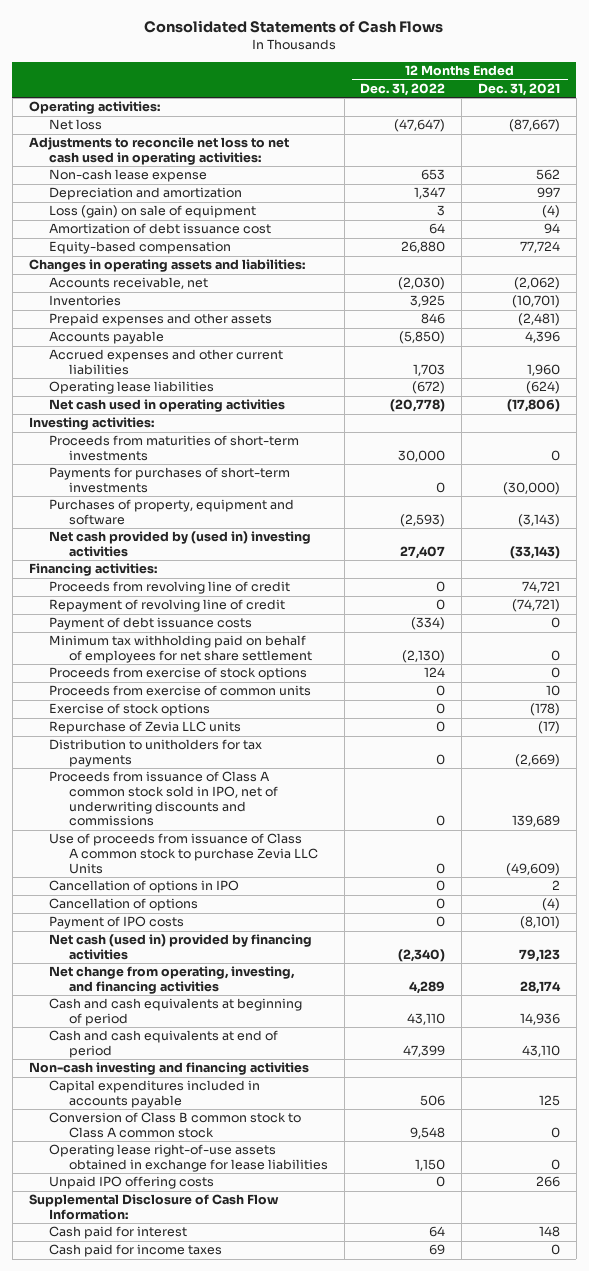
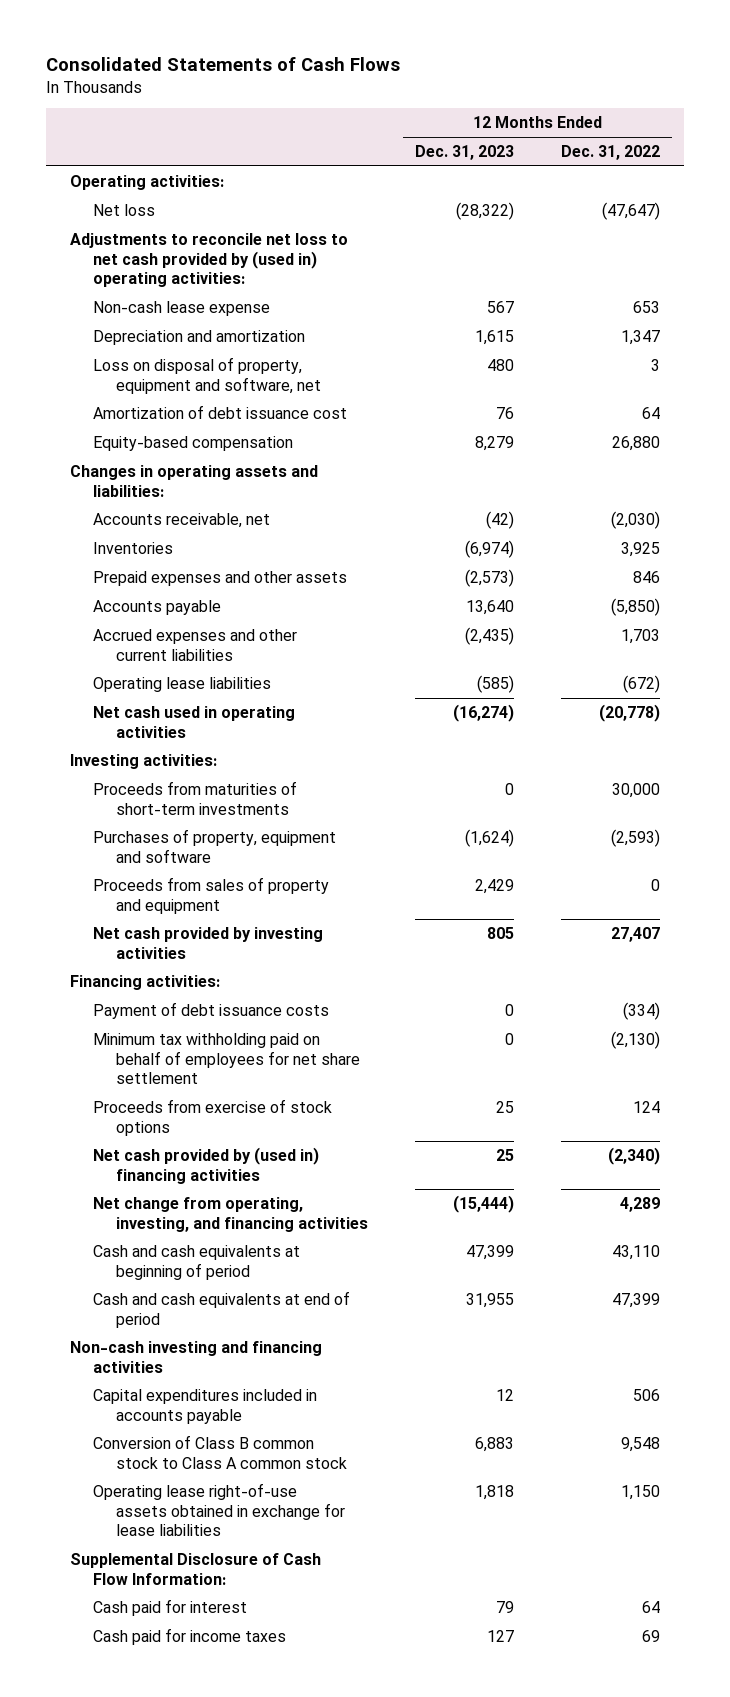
- | 12 Months Ended Dec. 31, 2022 | 12 Months Ended Dec. 31, 2021
+ | 12 Months Ended Dec. 31, 2023 | 12 Months Ended Dec. 31, 2022
- Adjustments to reconcile net loss to net cash used in operating activities:
+ Adjustments to reconcile net loss to net cash provided by (used in) operating activities:
- Loss (gain) on sale of equipment | 3 | (4)
+ Loss on disposal of property, equipment and software, net | 480 | 3
- Payments for purchases of short-term investments | 0 | (30,000)
- Net cash provided by (used in) investing activities | 27,407 | (33,143)
+ Proceeds from sales of property and equipment | 2,429 | 0
+ Net cash provided by investing activities | 805 | 27,407
- Proceeds from revolving line of credit | 0 | 74,721
- Repayment of revolving line of credit | 0 | (74,721)
- Proceeds from exercise of common units | 0 | 10
- Exercise of stock options | 0 | (178)
- Repurchase of Zevia LLC units | 0 | (17)
- Distribution to unitholders for tax payments | 0 | (2,669)
- Proceeds from issuance of Class A common stock sold in IPO, net of underwriting discounts and commissions | 0 | 139,689
- Use of proceeds from issuance of Class A common stock to purchase Zevia LLC Units | 0 | (49,609)
- Cancellation of options in IPO | 0 | 2
- Cancellation of options | 0 | (4)
- Payment of IPO costs | 0 | (8,101)
- Net cash (used in) provided by financing activities | (2,340) | 79,123
+ Net cash provided by (used in) financing activities | 25 | (2,340)
- Unpaid IPO offering costs | 0 | 266

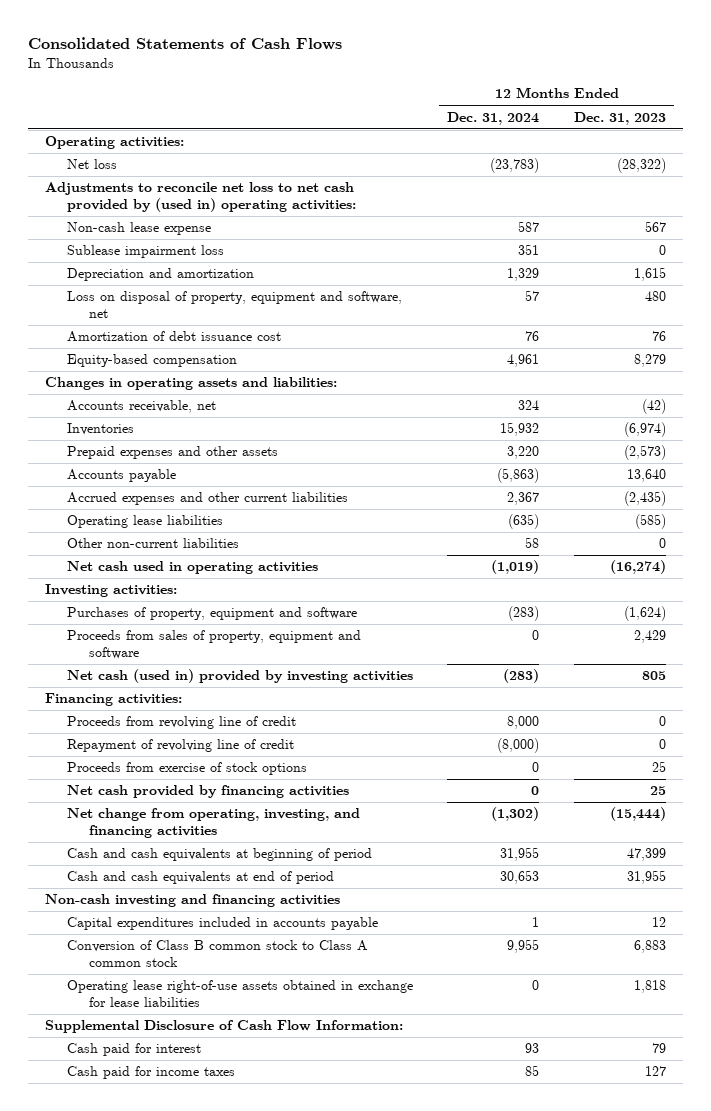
- | 12 Months Ended Dec. 31, 2023 | 12 Months Ended Dec. 31, 2022
+ | 12 Months Ended Dec. 31, 2024 | 12 Months Ended Dec. 31, 2023
+ Sublease impairment loss | 351 | 0
+ Other non-current liabilities | 58 | 0
- Proceeds from maturities of short-term investments | 0 | 30,000
- Proceeds from sales of property and equipment | 2,429 | 0
- Net cash provided by investing activities | 805 | 27,407
+ Proceeds from sales of property, equipment and software | 0 | 2,429
+ Net cash (used in) provided by investing activities | (283) | 805
- Payment of debt issuance costs | 0 | (334)
- Minimum tax withholding paid on behalf of employees for net share settlement | 0 | (2,130)
+ Proceeds from revolving line of credit | 8,000 | 0
+ Repayment of revolving line of credit | (8,000) | 0
- Net cash provided by (used in) financing activities | 25 | (2,340)
+ Net cash provided by financing activities | 0 | 25

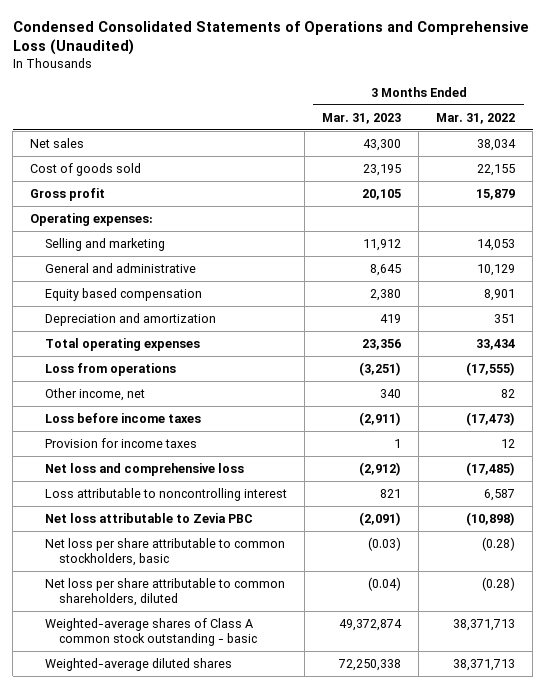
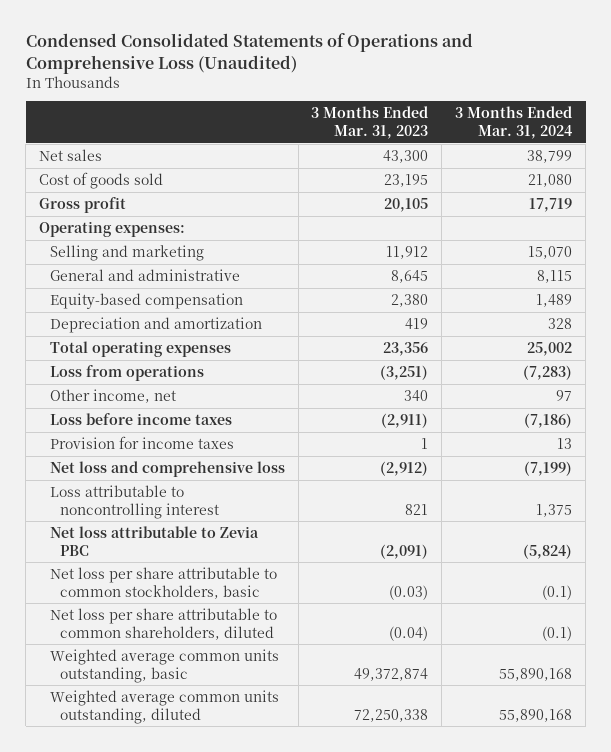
- | 3 Months Ended Mar. 31, 2023 | 3 Months Ended Mar. 31, 2022
+ | 3 Months Ended Mar. 31, 2023 | 3 Months Ended Mar. 31, 2024
- Equity based compensation | 2,380 | 8,901
+ Equity-based compensation | 2,380 | 1,489
- Weighted-average shares of Class A common stock outstanding - basic | 49,372,874 | 38,371,713
- Weighted-average diluted shares | 72,250,338 | 38,371,713
+ Weighted average common units outstanding, basic | 49,372,874 | 55,890,168
+ Weighted average common units outstanding, diluted | 72,250,338 | 55,890,168

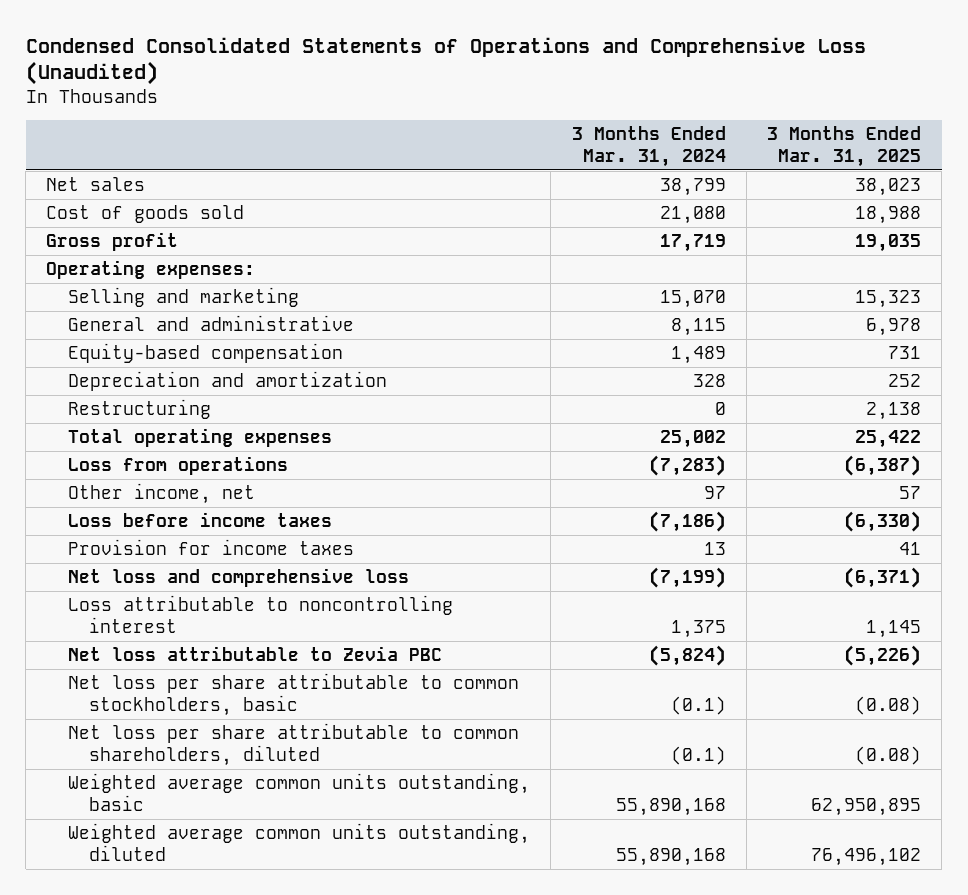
- | 3 Months Ended Mar. 31, 2023 | 3 Months Ended Mar. 31, 2024
+ | 3 Months Ended Mar. 31, 2024 | 3 Months Ended Mar. 31, 2025
+ Restructuring | 0 | 2,138

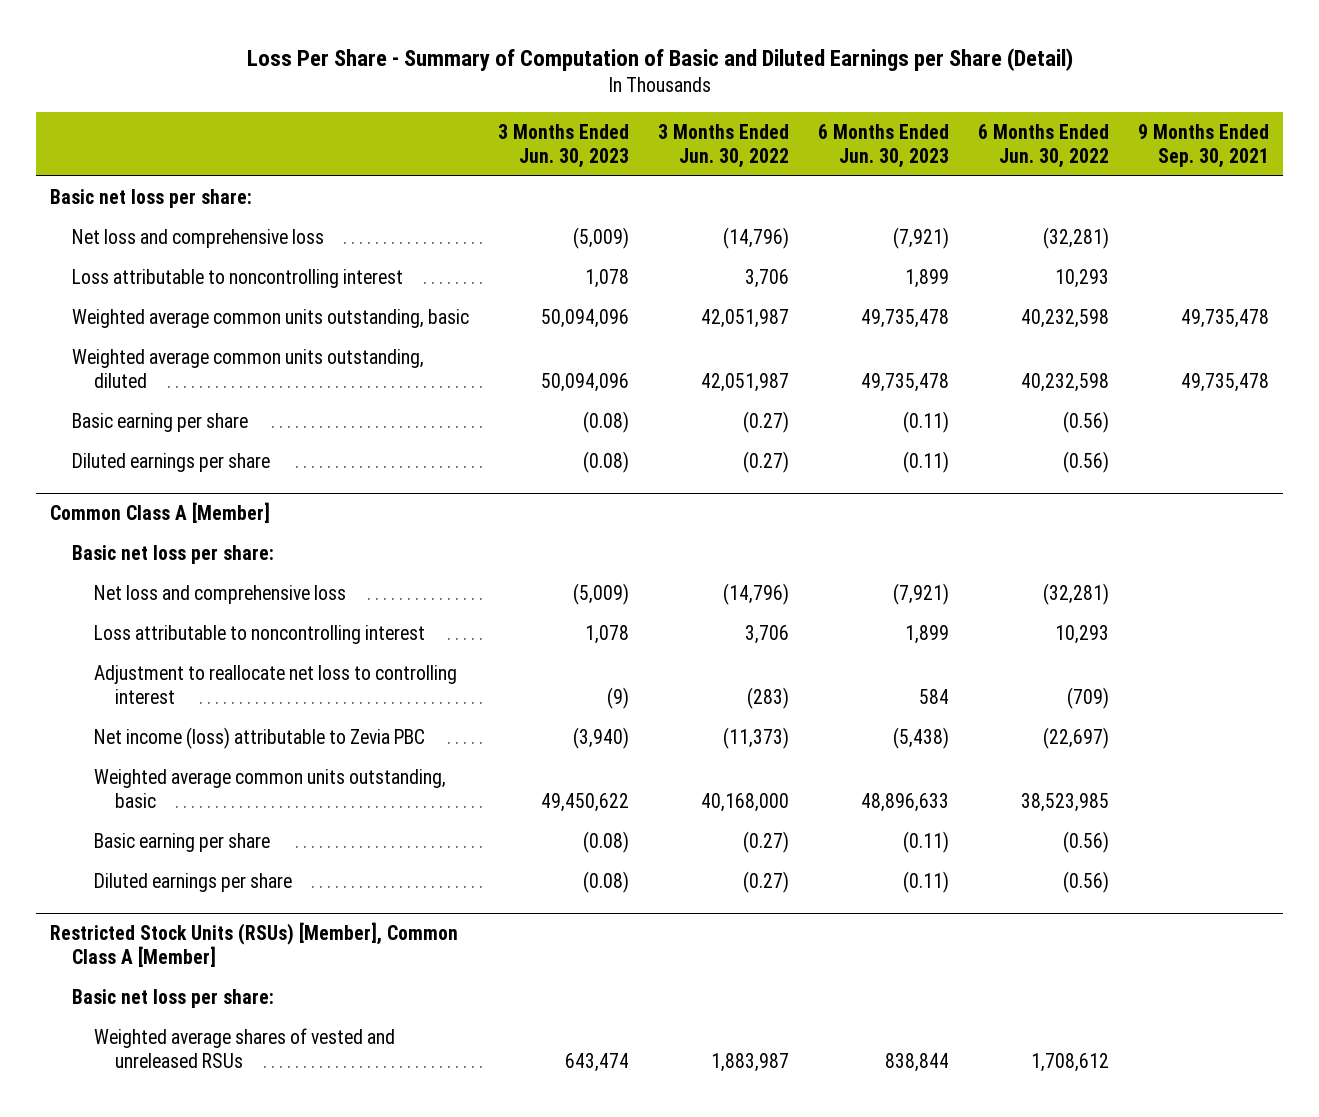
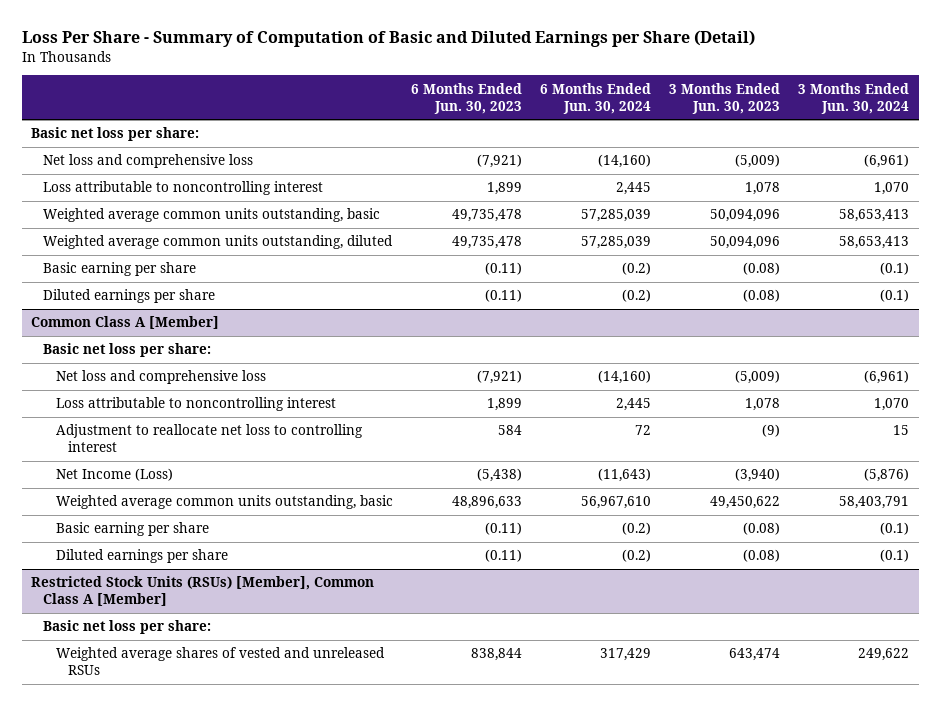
- | 3 Months Ended Jun. 30, 2023 | 3 Months Ended Jun. 30, 2022 | 6 Months Ended Jun. 30, 2023 | 6 Months Ended Jun. 30, 2022 | 9 Months Ended Sep. 30, 2021
+ | 6 Months Ended Jun. 30, 2023 | 6 Months Ended Jun. 30, 2024 | 3 Months Ended Jun. 30, 2023 | 3 Months Ended Jun. 30, 2024
@ Common Class A [Member]
- Net income (loss) attributable to Zevia PBC | (3,940) | (11,373) | (5,438) | (22,697) |
+ Net Income (Loss) | (5,438) | (11,643) | (3,940) | (5,876)

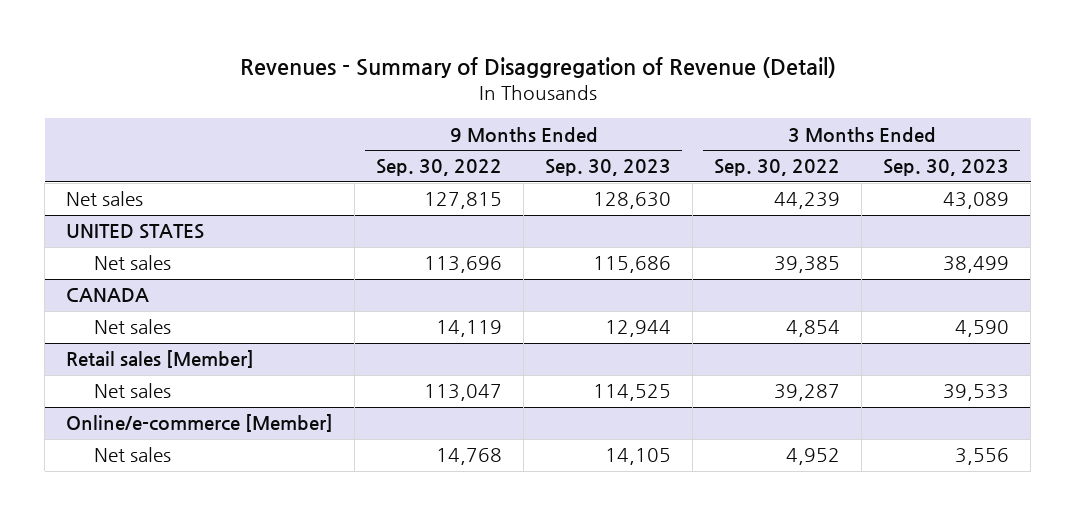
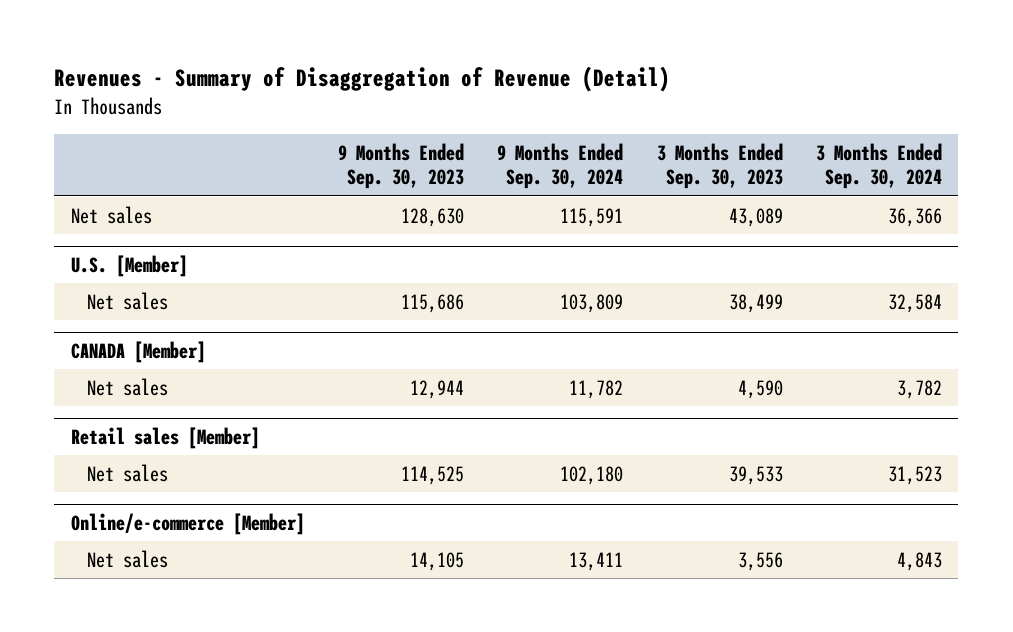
- | 9 Months Ended Sep. 30, 2022 | 9 Months Ended Sep. 30, 2023 | 3 Months Ended Sep. 30, 2022 | 3 Months Ended Sep. 30, 2023
+ | 9 Months Ended Sep. 30, 2023 | 9 Months Ended Sep. 30, 2024 | 3 Months Ended Sep. 30, 2023 | 3 Months Ended Sep. 30, 2024
- UNITED STATES
+ U.S. [Member]
- CANADA
+ CANADA [Member]

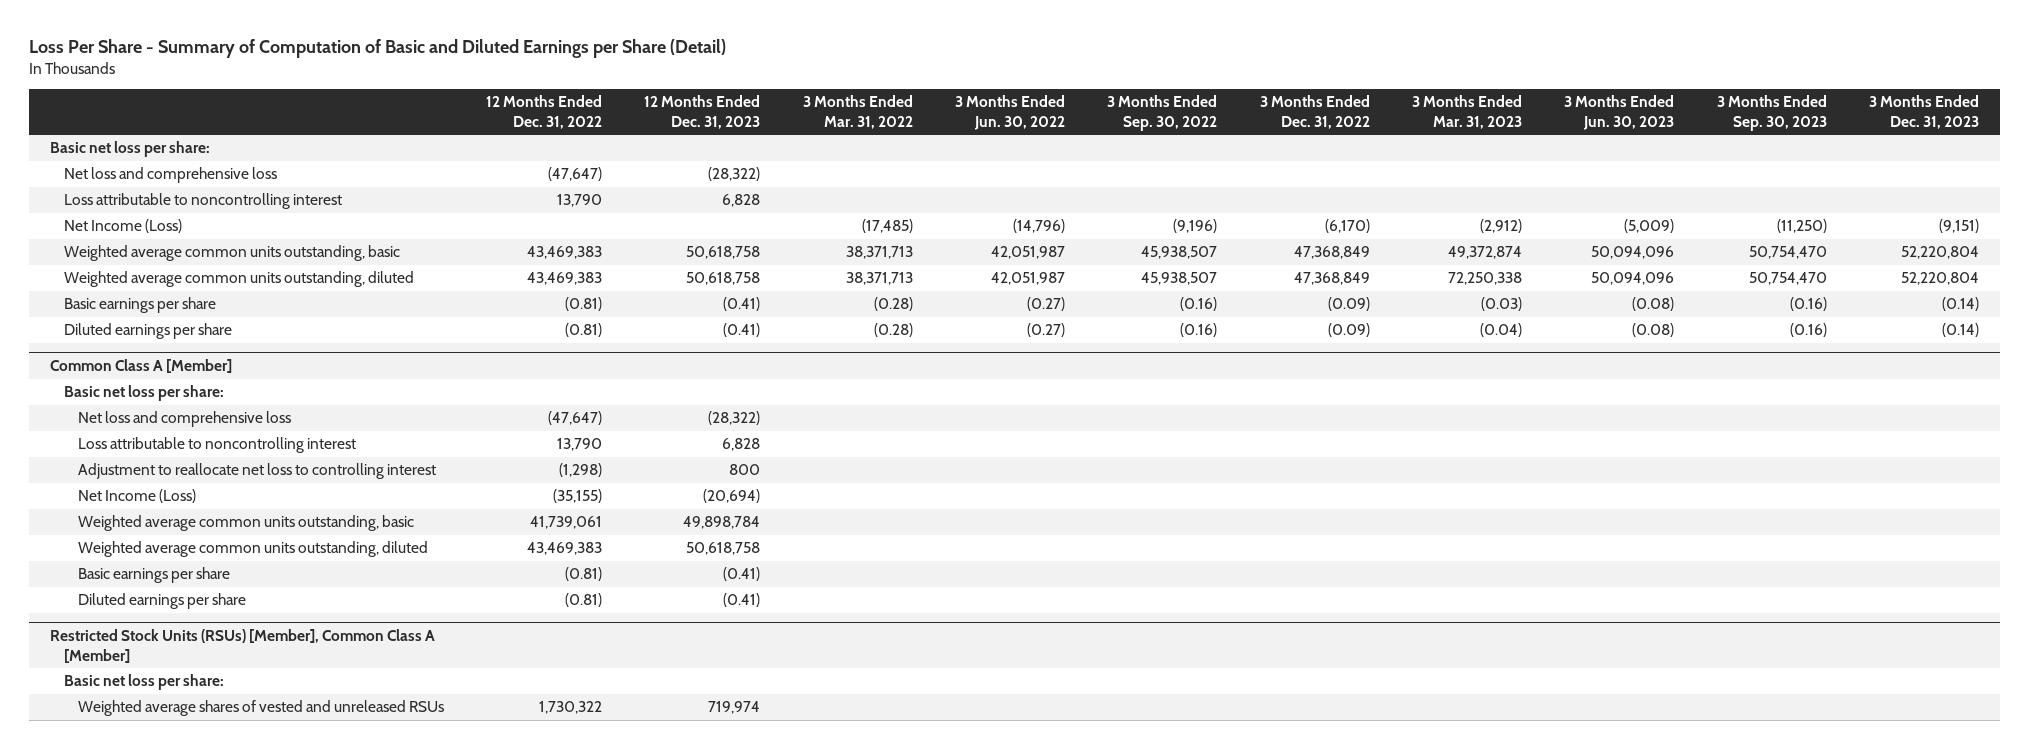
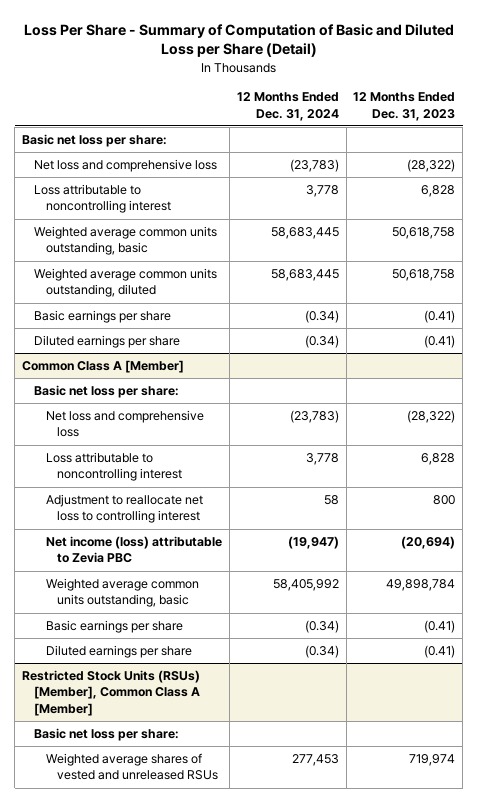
- Loss Per Share - Summary of Computation of Basic and Diluted Earnings per Share (Detail)
+ Loss Per Share - Summary of Computation of Basic and Diluted Loss per Share (Detail)
- | 12 Months Ended Dec. 31, 2022 | 12 Months Ended Dec. 31, 2023 | 3 Months Ended Mar. 31, 2022 | 3 Months Ended Jun. 30, 2022 | 3 Months Ended Sep. 30, 2022 | 3 Months Ended Dec. 31, 2022 | 3 Months Ended Mar. 31, 2023 | 3 Months Ended Jun. 30, 2023 | 3 Months Ended Sep. 30, 2023 | 3 Months Ended Dec. 31, 2023
+ | 12 Months Ended Dec. 31, 2024 | 12 Months Ended Dec. 31, 2023
- Net Income (Loss) | | | (17,485) | (14,796) | (9,196) | (6,170) | (2,912) | (5,009) | (11,250) | (9,151)
@ Common Class A [Member]
- Net Income (Loss) | (35,155) | (20,694) | | | | | | | |
+ Net income (loss) attributable to Zevia PBC | (19,947) | (20,694)
- Weighted average common units outstanding, diluted | 43,469,383 | 50,618,758 | | | | | | | |

